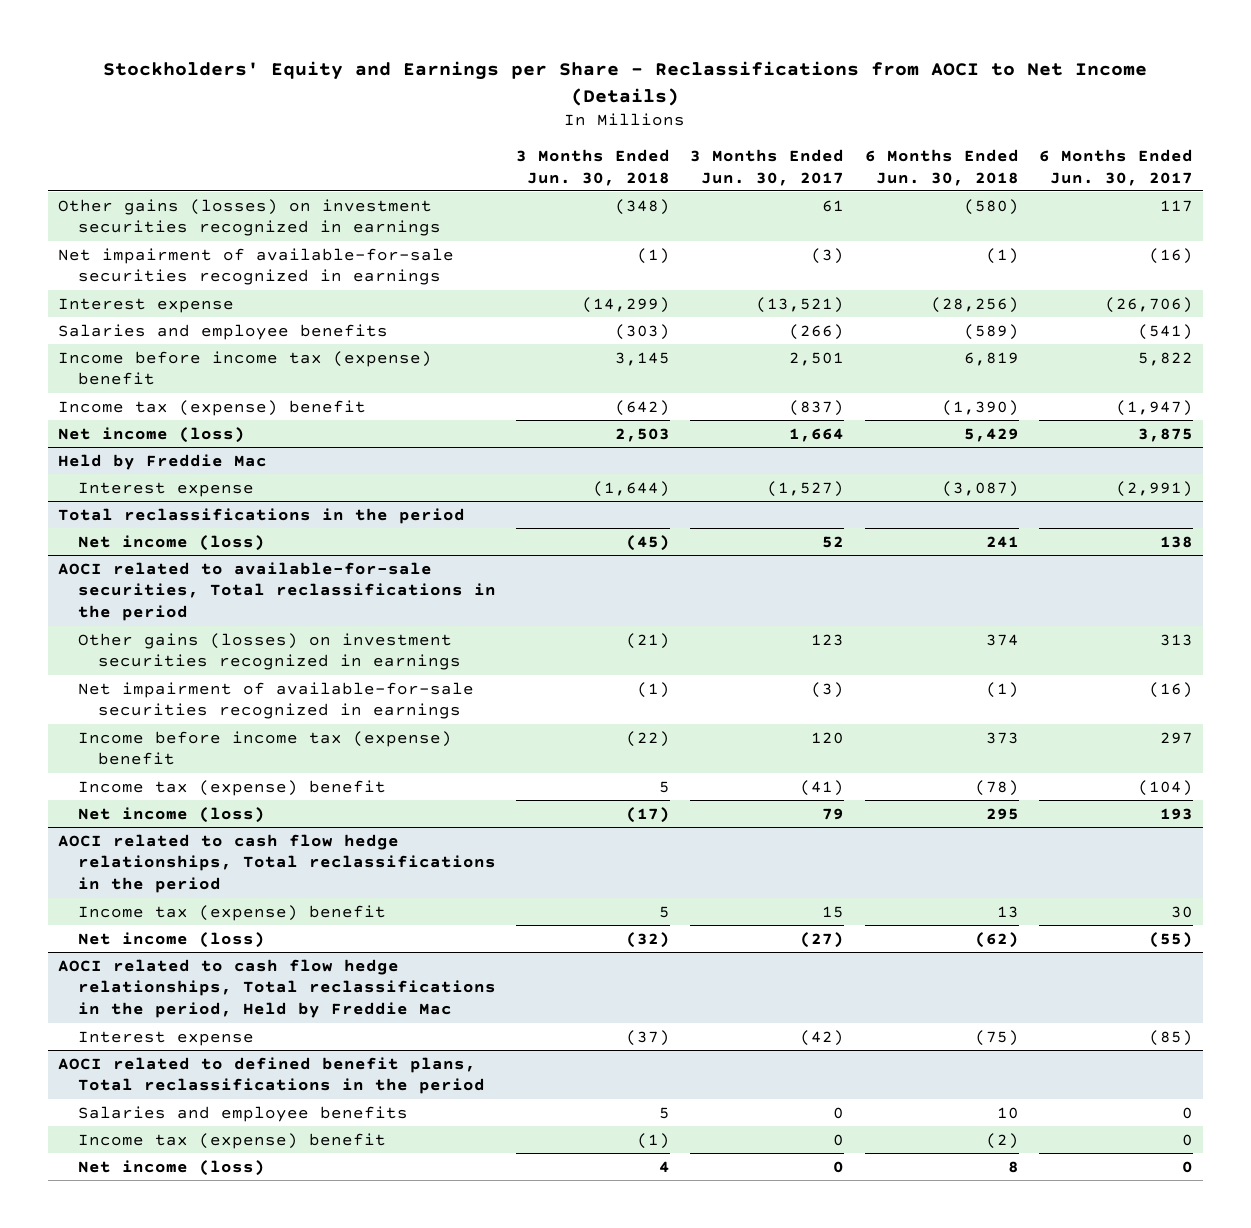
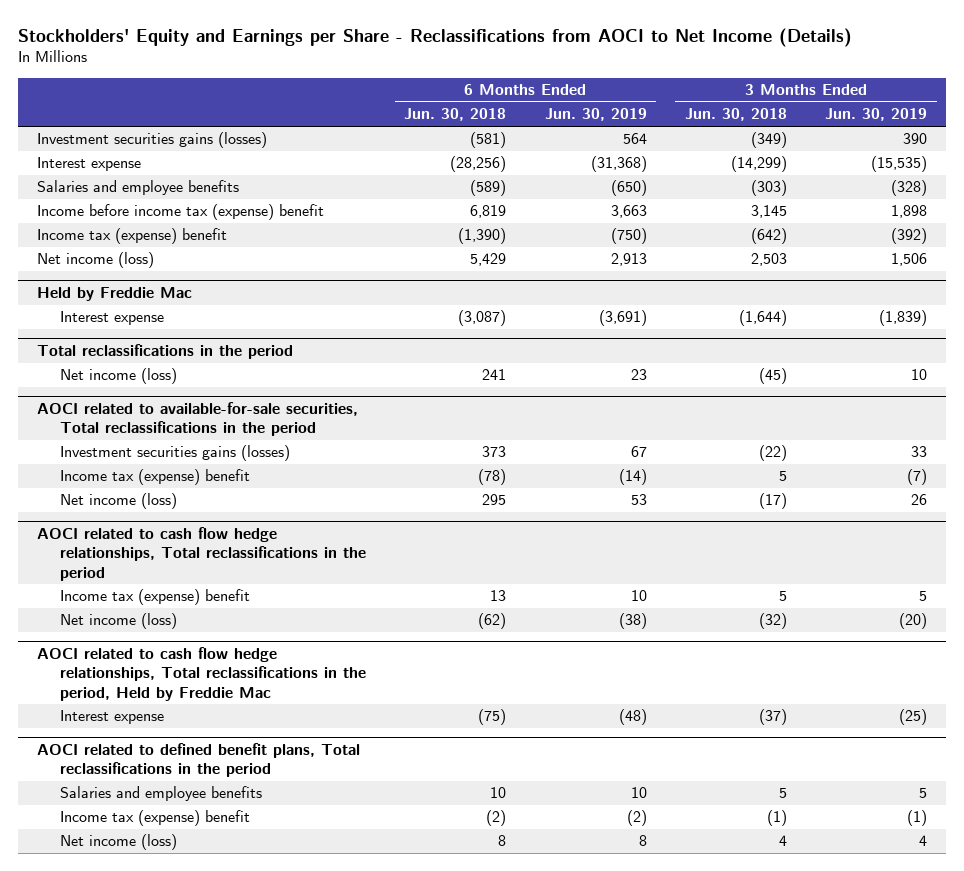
- | 3 Months Ended Jun. 30, 2018 | 3 Months Ended Jun. 30, 2017 | 6 Months Ended Jun. 30, 2018 | 6 Months Ended Jun. 30, 2017
+ | 6 Months Ended Jun. 30, 2018 | 6 Months Ended Jun. 30, 2019 | 3 Months Ended Jun. 30, 2018 | 3 Months Ended Jun. 30, 2019
- Other gains (losses) on investment securities recognized in earnings | (348) | 61 | (580) | 117
- Net impairment of available-for-sale securities recognized in earnings | (1) | (3) | (1) | (16)
+ Investment securities gains (losses) | (581) | 564 | (349) | 390
@ AOCI related to available-for-sale securities, Total reclassifications in the period
- Other gains (losses) on investment securities recognized in earnings | (21) | 123 | 374 | 313
- Net impairment of available-for-sale securities recognized in earnings | (1) | (3) | (1) | (16)
- Income before income tax (expense) benefit | (22) | 120 | 373 | 297
+ Investment securities gains (losses) | 373 | 67 | (22) | 33

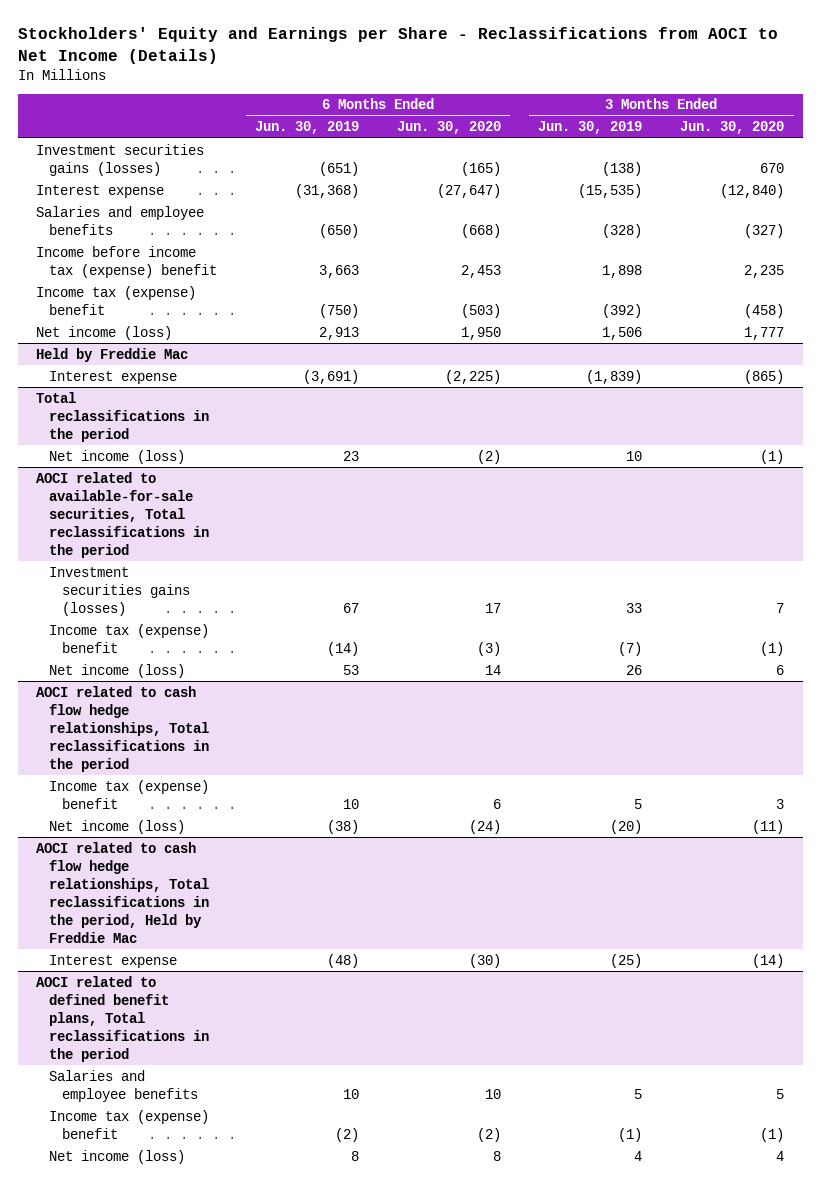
- | 6 Months Ended Jun. 30, 2018 | 6 Months Ended Jun. 30, 2019 | 3 Months Ended Jun. 30, 2018 | 3 Months Ended Jun. 30, 2019
+ | 6 Months Ended Jun. 30, 2019 | 6 Months Ended Jun. 30, 2020 | 3 Months Ended Jun. 30, 2019 | 3 Months Ended Jun. 30, 2020
- Investment securities gains (losses) | (581) | 564 | (349) | 390
+ Investment securities gains (losses) | (651) | (165) | (138) | 670

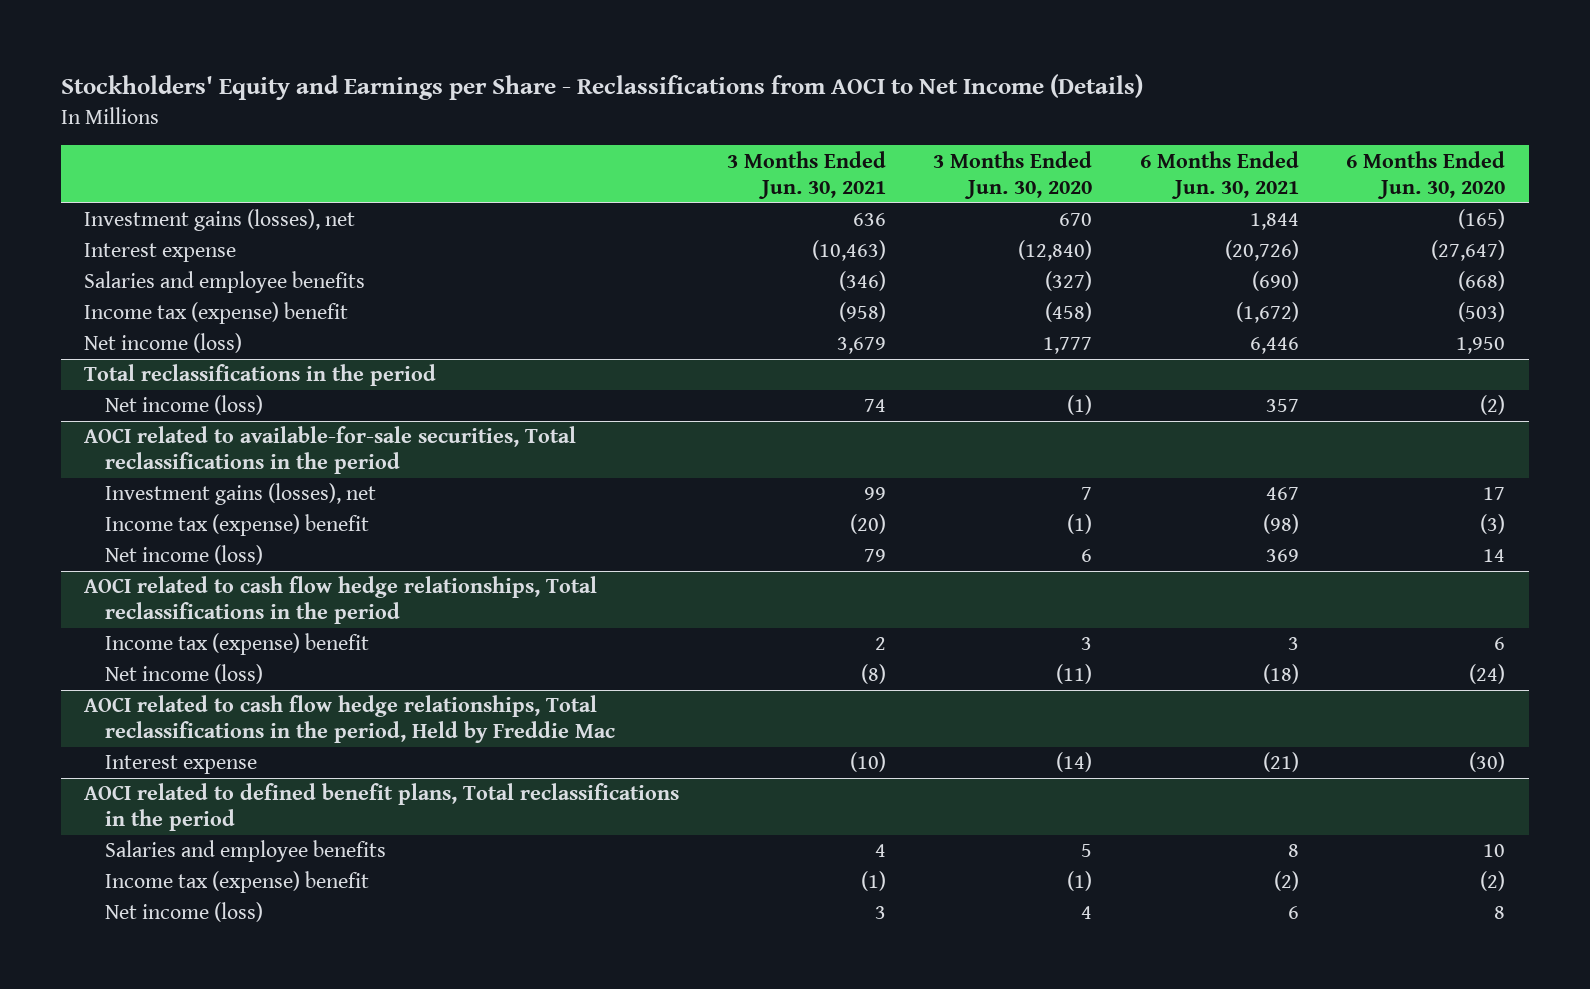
- | 6 Months Ended Jun. 30, 2019 | 6 Months Ended Jun. 30, 2020 | 3 Months Ended Jun. 30, 2019 | 3 Months Ended Jun. 30, 2020
+ | 3 Months Ended Jun. 30, 2021 | 3 Months Ended Jun. 30, 2020 | 6 Months Ended Jun. 30, 2021 | 6 Months Ended Jun. 30, 2020
- Investment securities gains (losses) | (651) | (165) | (138) | 670
+ Investment gains (losses), net | 636 | 670 | 1,844 | (165)
- Income before income tax (expense) benefit | 3,663 | 2,453 | 1,898 | 2,235
- Held by Freddie Mac
- Interest expense | (3,691) | (2,225) | (1,839) | (865)
@ AOCI related to available-for-sale securities, Total reclassifications in the period
- Investment securities gains (losses) | 67 | 17 | 33 | 7
+ Investment gains (losses), net | 99 | 7 | 467 | 17

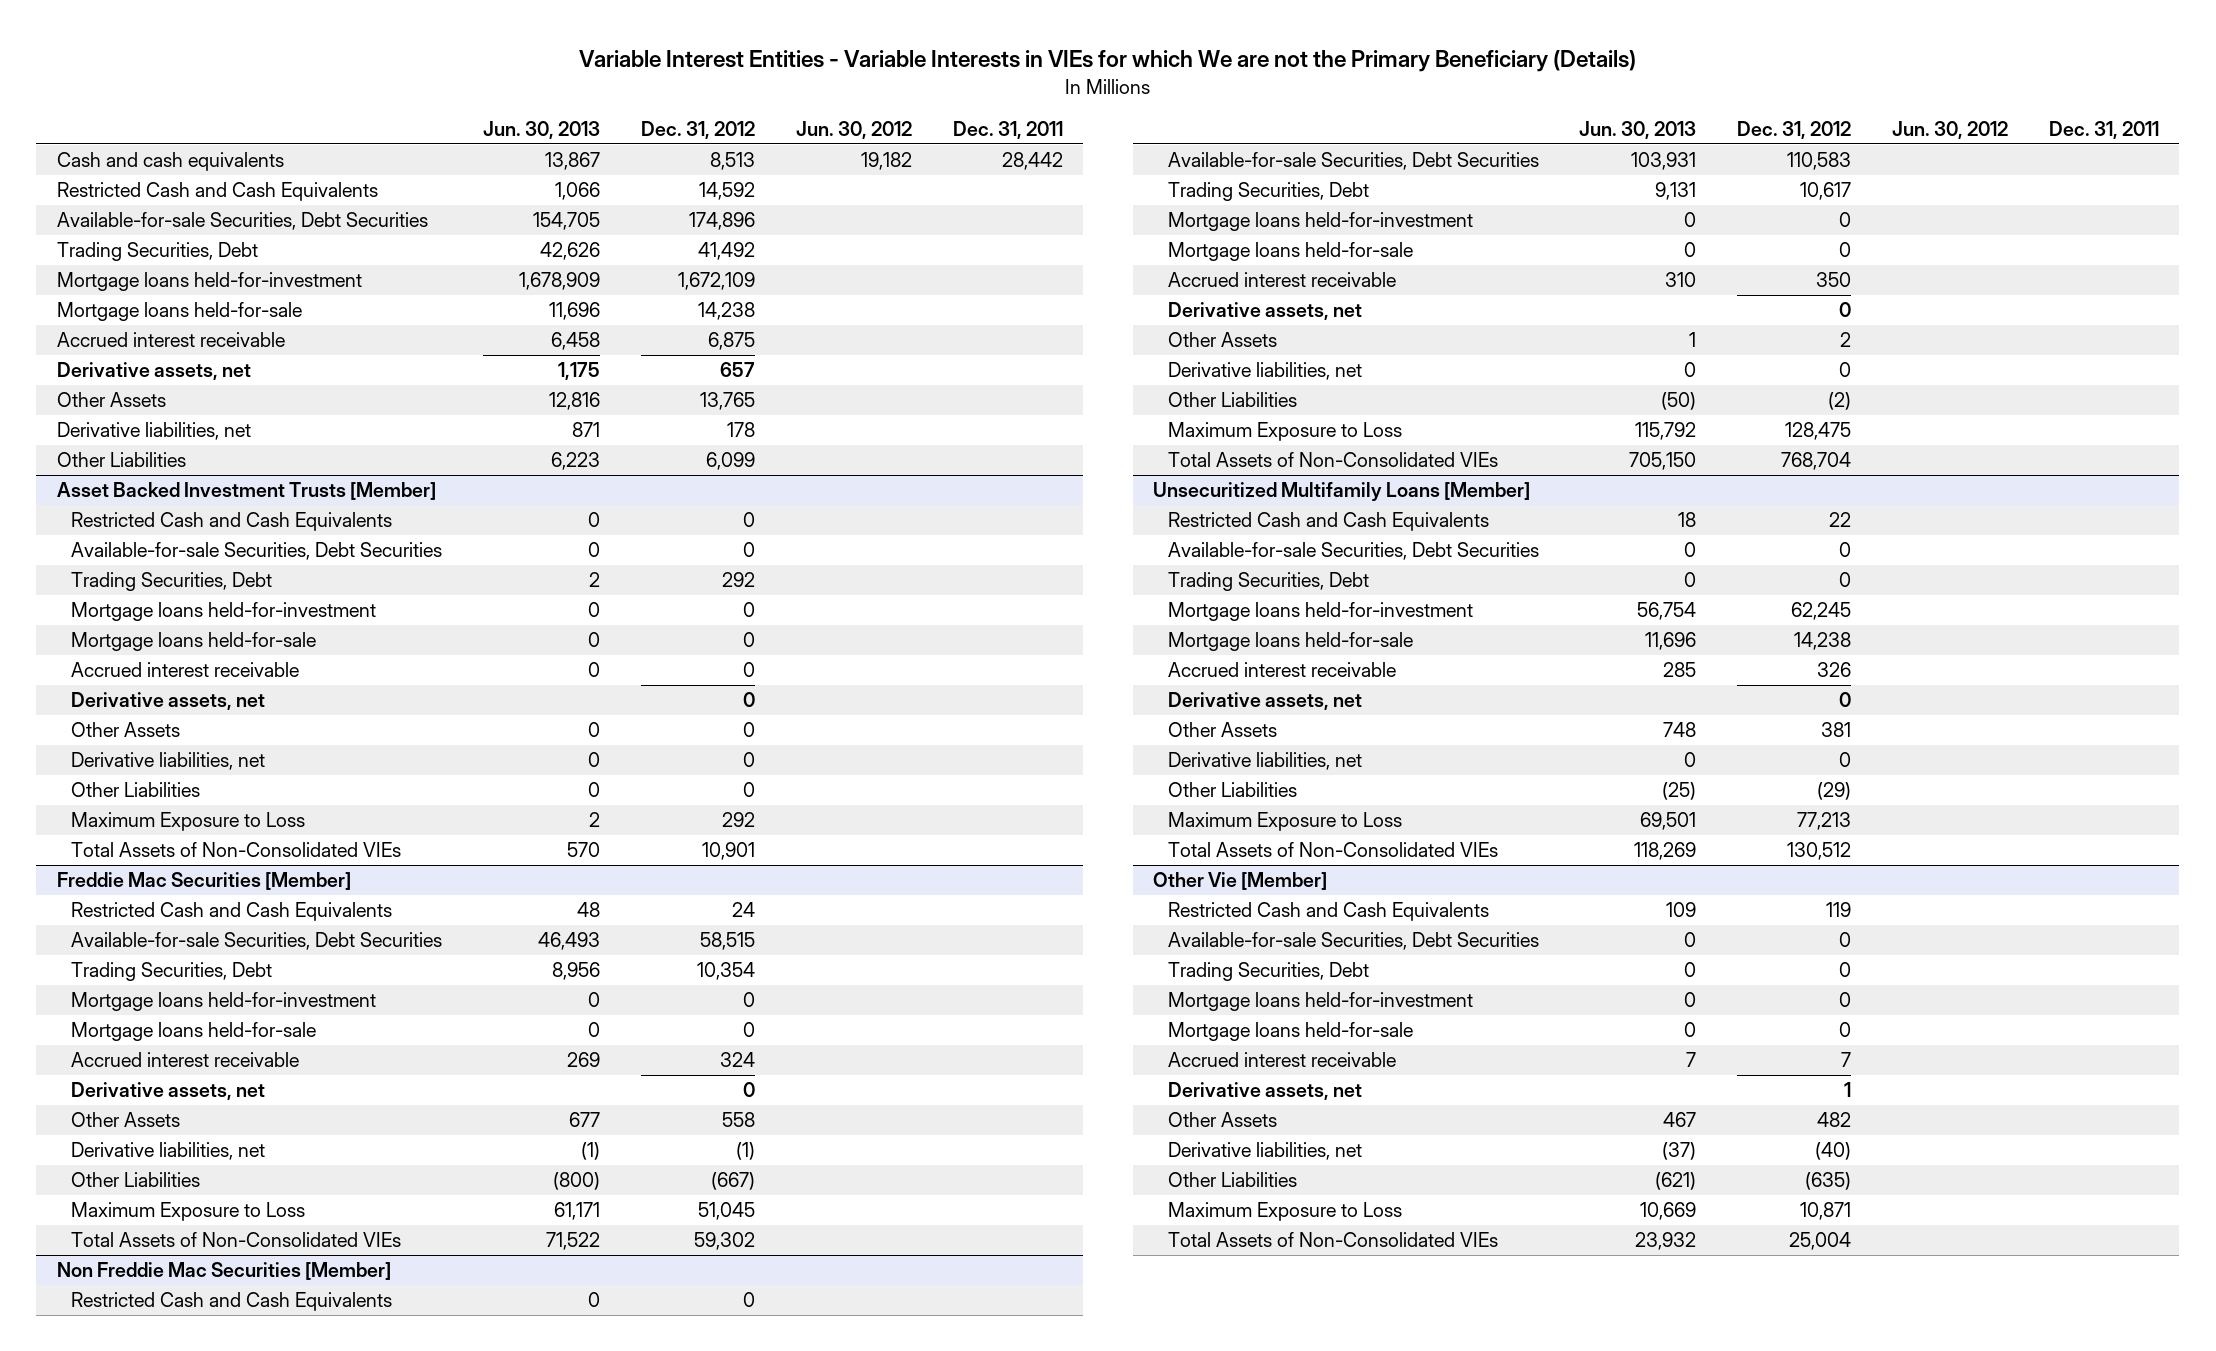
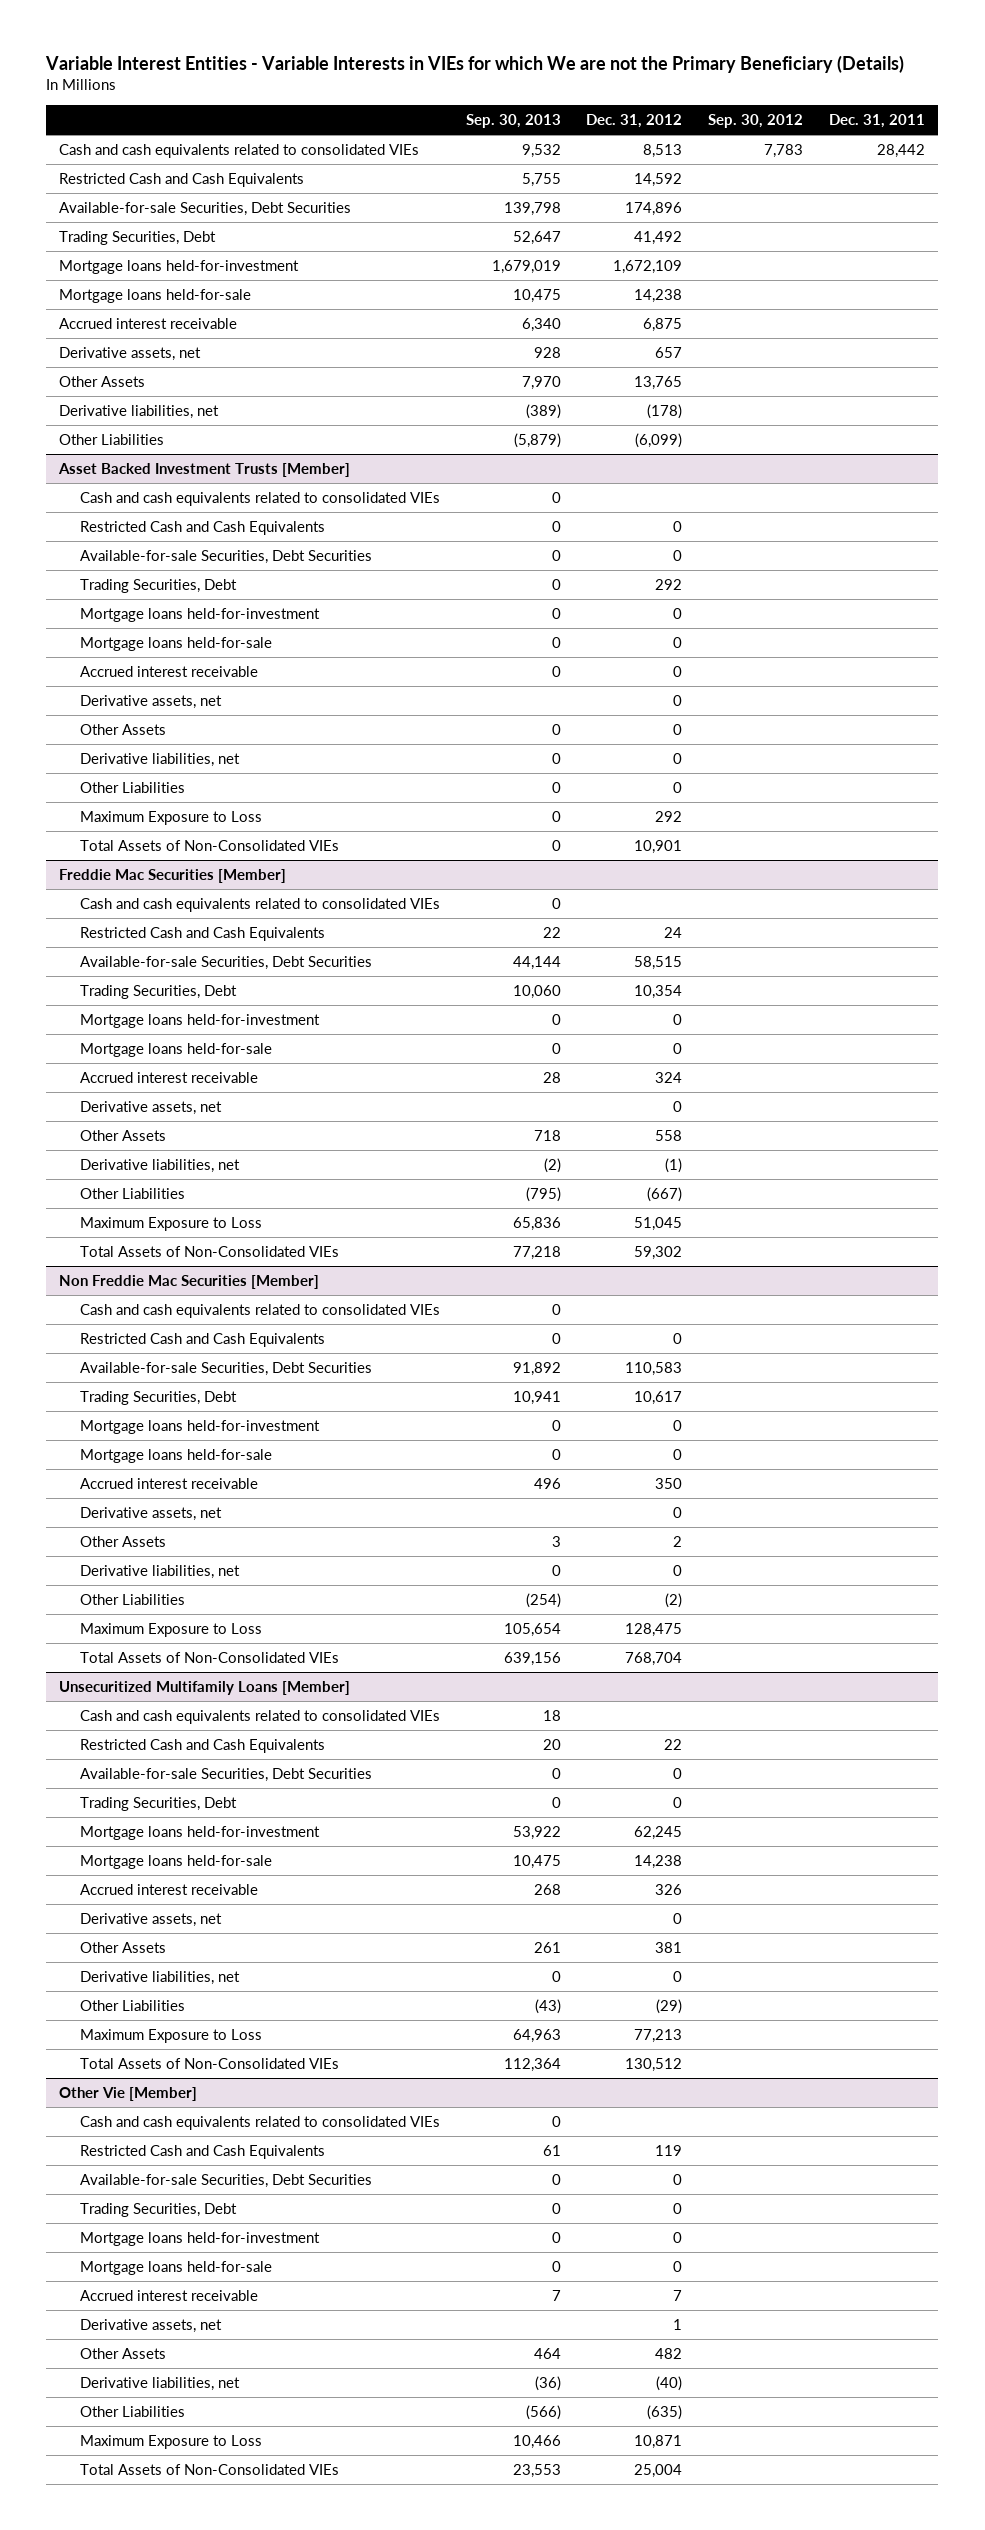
- | Jun. 30, 2013 | Dec. 31, 2012 | Jun. 30, 2012 | Dec. 31, 2011
+ | Sep. 30, 2013 | Dec. 31, 2012 | Sep. 30, 2012 | Dec. 31, 2011
- Cash and cash equivalents | 13,867 | 8,513 | 19,182 | 28,442
+ Cash and cash equivalents related to consolidated VIEs | 9,532 | 8,513 | 7,783 | 28,442
- Derivative liabilities, net | 871 | 178 | |
- Other Liabilities | 6,223 | 6,099 | |
+ Derivative liabilities, net | (389) | (178) | |
+ Other Liabilities | (5,879) | (6,099) | |
@ Asset Backed Investment Trusts [Member]
+ Cash and cash equivalents related to consolidated VIEs | 0 | | |
@ Freddie Mac Securities [Member]
+ Cash and cash equivalents related to consolidated VIEs | 0 | | |
@ Non Freddie Mac Securities [Member]
+ Cash and cash equivalents related to consolidated VIEs | 0 | | |
@ Unsecuritized Multifamily Loans [Member]
+ Cash and cash equivalents related to consolidated VIEs | 18 | | |
@ Other Vie [Member]
+ Cash and cash equivalents related to consolidated VIEs | 0 | | |

